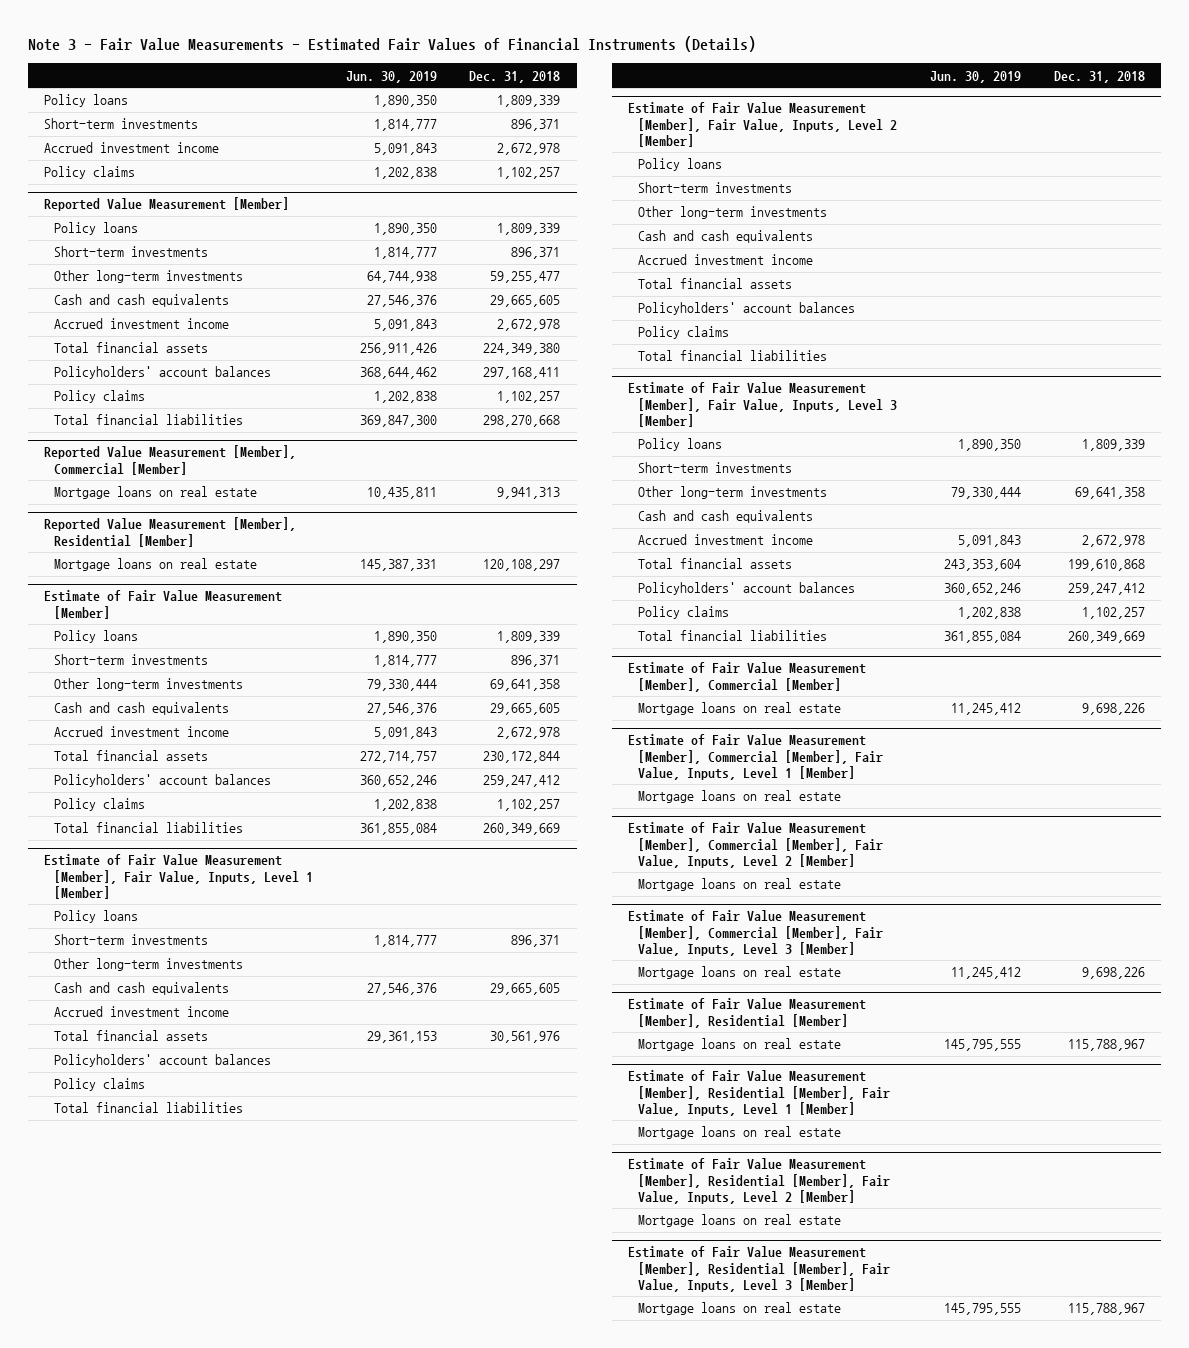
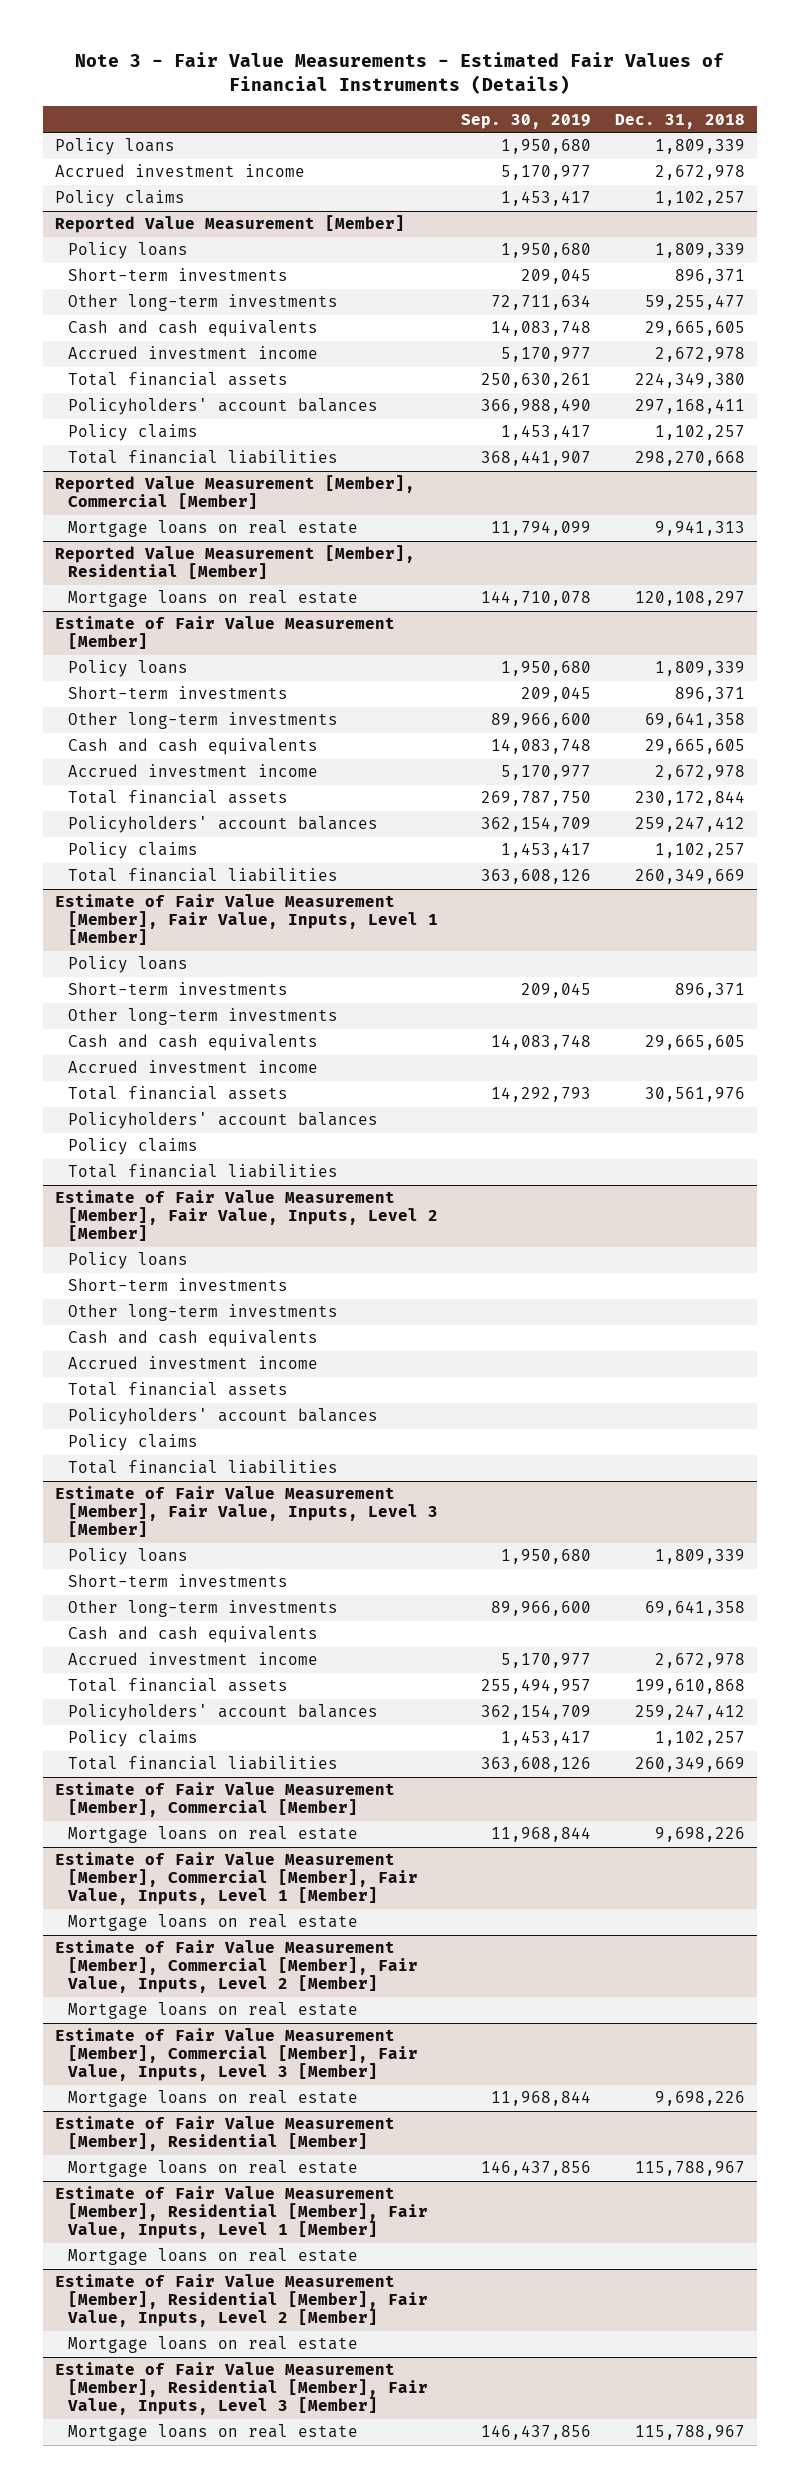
- | Jun. 30, 2019 | Dec. 31, 2018
+ | Sep. 30, 2019 | Dec. 31, 2018
- Short-term investments | 1,814,777 | 896,371

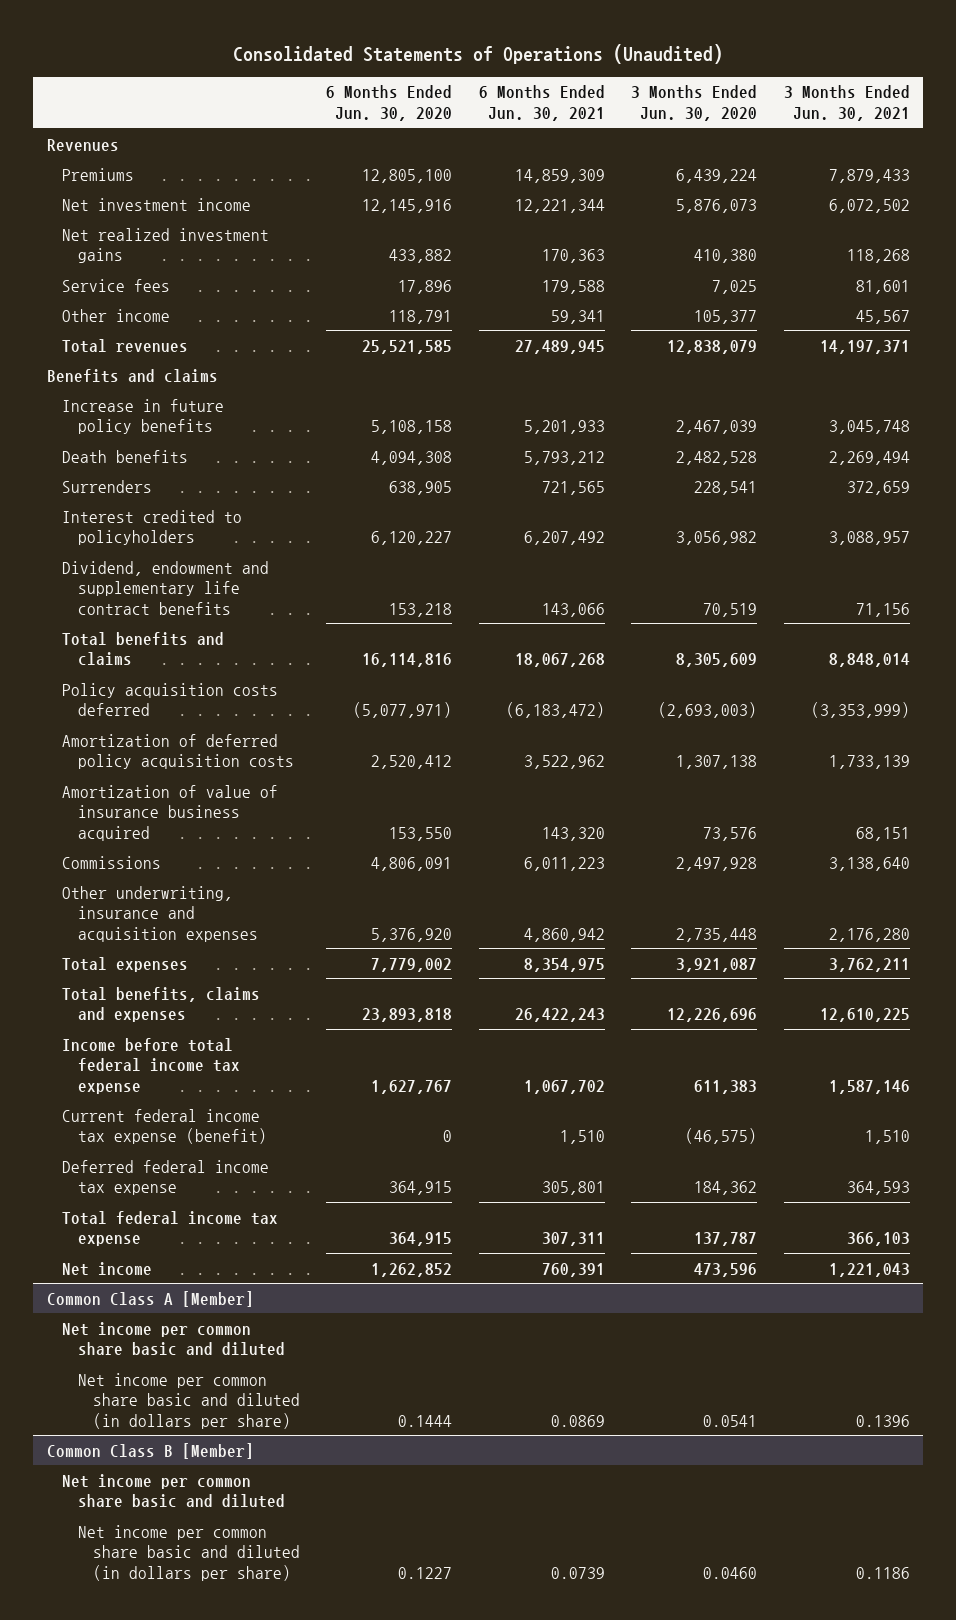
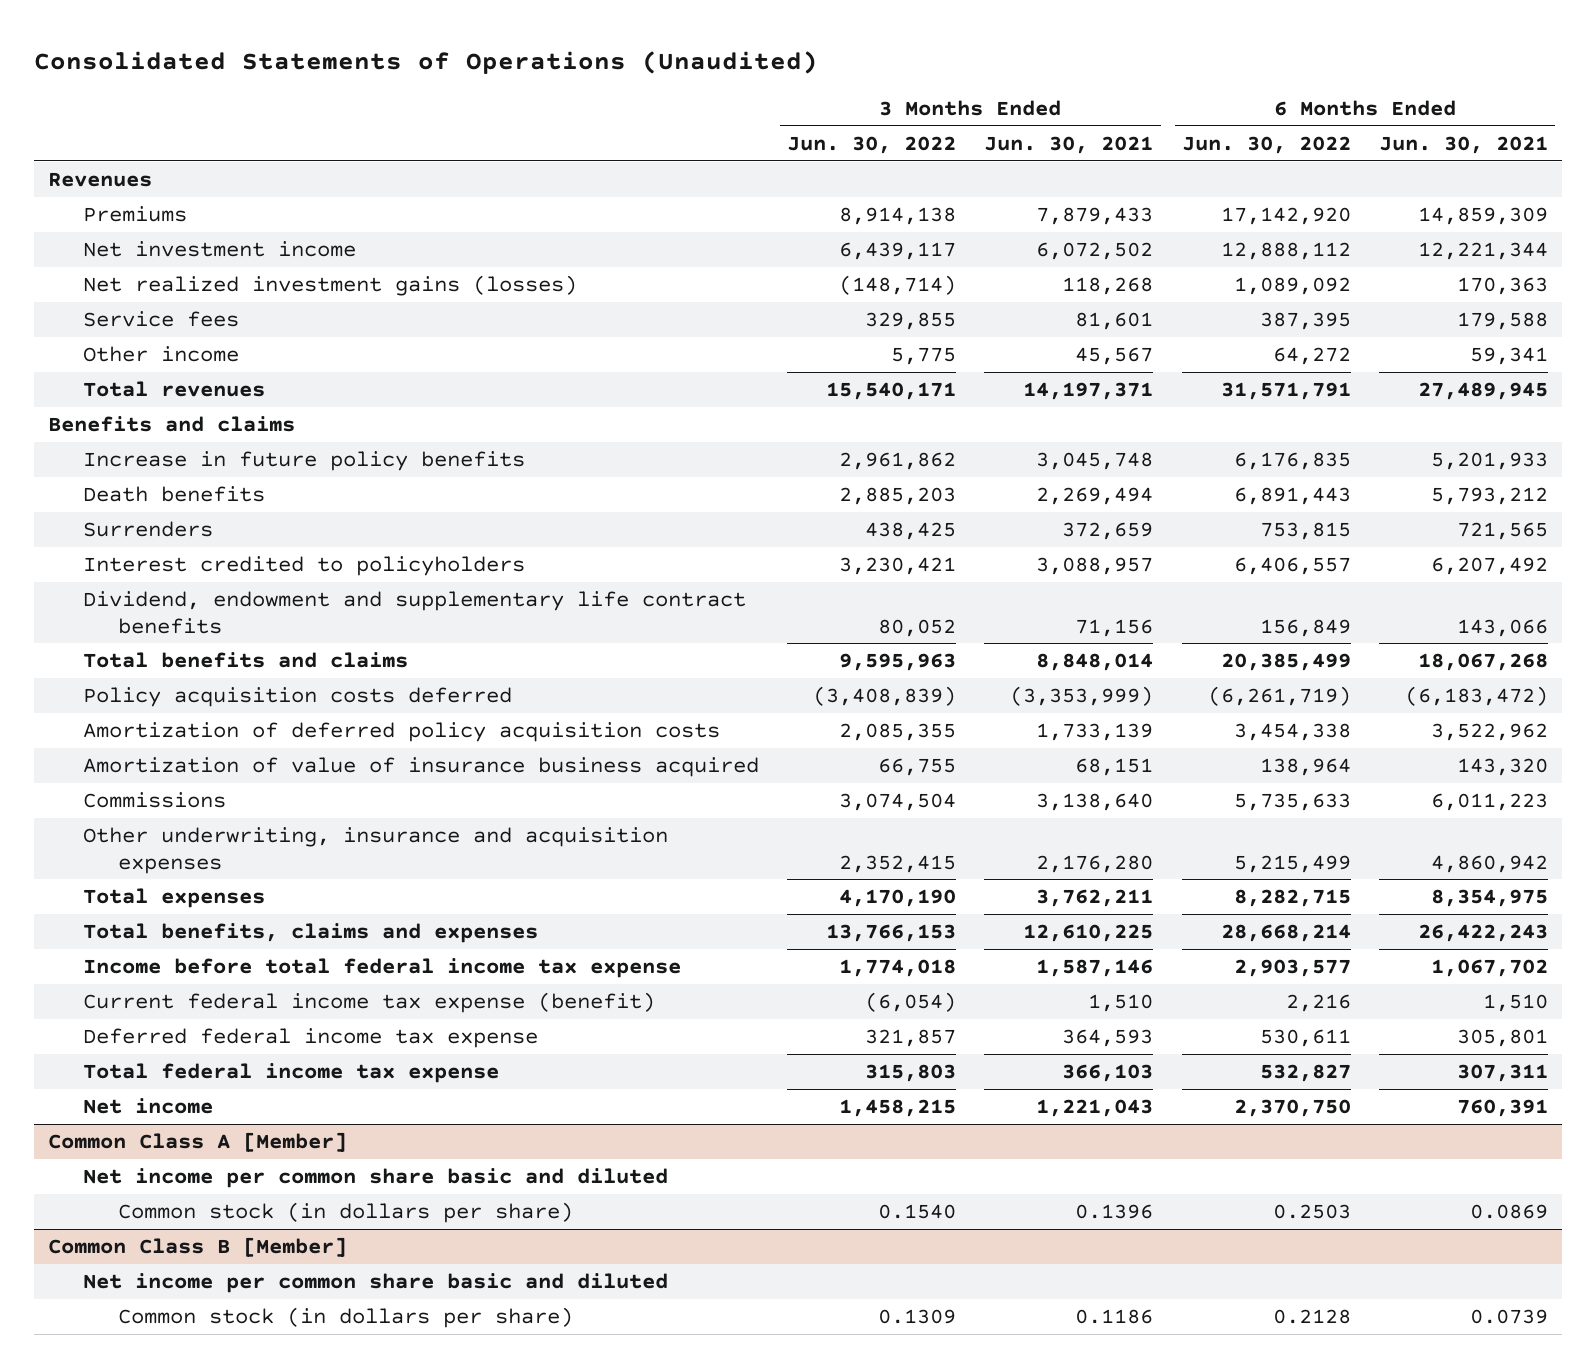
- | 6 Months Ended Jun. 30, 2020 | 6 Months Ended Jun. 30, 2021 | 3 Months Ended Jun. 30, 2020 | 3 Months Ended Jun. 30, 2021
+ | 3 Months Ended Jun. 30, 2022 | 3 Months Ended Jun. 30, 2021 | 6 Months Ended Jun. 30, 2022 | 6 Months Ended Jun. 30, 2021
- Net realized investment gains | 433,882 | 170,363 | 410,380 | 118,268
+ Net realized investment gains (losses) | (148,714) | 118,268 | 1,089,092 | 170,363
@ Common Class A [Member]
- Net income per common share basic and diluted (in dollars per share) | 0.1444 | 0.0869 | 0.0541 | 0.1396
+ Common stock (in dollars per share) | 0.1540 | 0.1396 | 0.2503 | 0.0869
@ Common Class B [Member]
- Net income per common share basic and diluted (in dollars per share) | 0.1227 | 0.0739 | 0.0460 | 0.1186
+ Common stock (in dollars per share) | 0.1309 | 0.1186 | 0.2128 | 0.0739

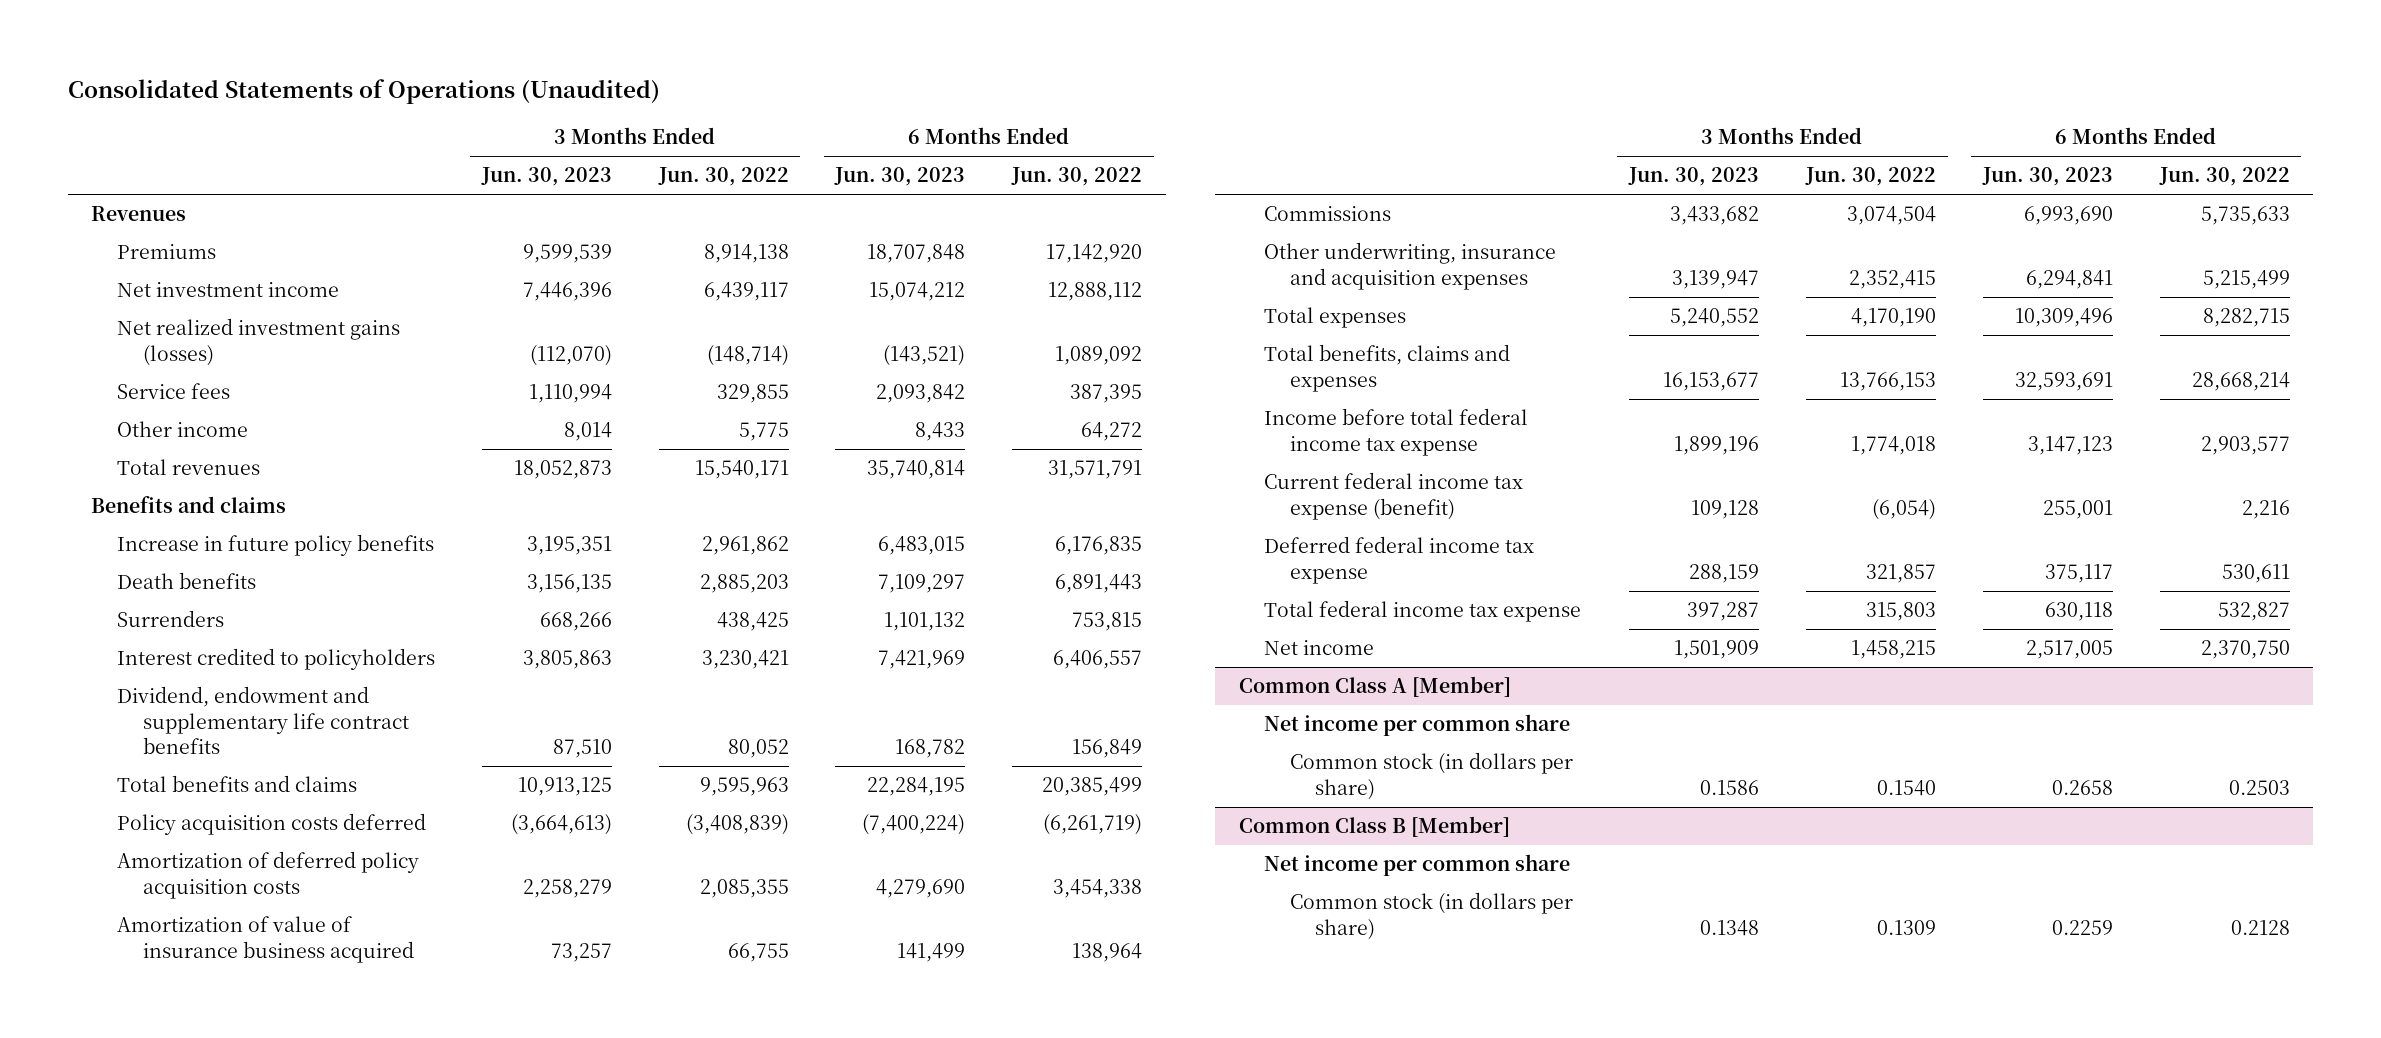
- | 3 Months Ended Jun. 30, 2022 | 3 Months Ended Jun. 30, 2021 | 6 Months Ended Jun. 30, 2022 | 6 Months Ended Jun. 30, 2021
+ | 3 Months Ended Jun. 30, 2023 | 3 Months Ended Jun. 30, 2022 | 6 Months Ended Jun. 30, 2023 | 6 Months Ended Jun. 30, 2022
@ Common Class A [Member]
- Net income per common share basic and diluted
+ Net income per common share
@ Common Class B [Member]
- Net income per common share basic and diluted
+ Net income per common share

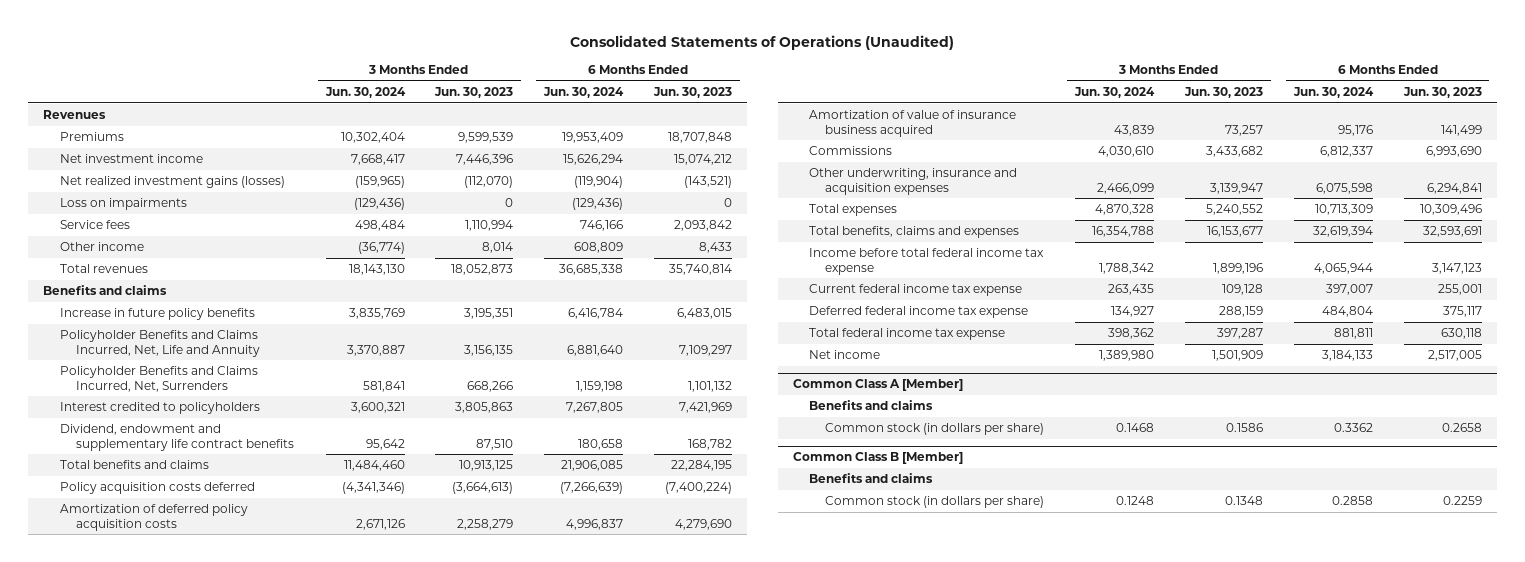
- | 3 Months Ended Jun. 30, 2023 | 3 Months Ended Jun. 30, 2022 | 6 Months Ended Jun. 30, 2023 | 6 Months Ended Jun. 30, 2022
+ | 3 Months Ended Jun. 30, 2024 | 3 Months Ended Jun. 30, 2023 | 6 Months Ended Jun. 30, 2024 | 6 Months Ended Jun. 30, 2023
+ Loss on impairments | (129,436) | 0 | (129,436) | 0
- Death benefits | 3,156,135 | 2,885,203 | 7,109,297 | 6,891,443
- Surrenders | 668,266 | 438,425 | 1,101,132 | 753,815
+ Policyholder Benefits and Claims Incurred, Net, Life and Annuity | 3,370,887 | 3,156,135 | 6,881,640 | 7,109,297
+ Policyholder Benefits and Claims Incurred, Net, Surrenders | 581,841 | 668,266 | 1,159,198 | 1,101,132
- Current federal income tax expense (benefit) | 109,128 | (6,054) | 255,001 | 2,216
+ Current federal income tax expense | 263,435 | 109,128 | 397,007 | 255,001
@ Common Class A [Member]
- Net income per common share
+ Benefits and claims
@ Common Class B [Member]
- Net income per common share
+ Benefits and claims

